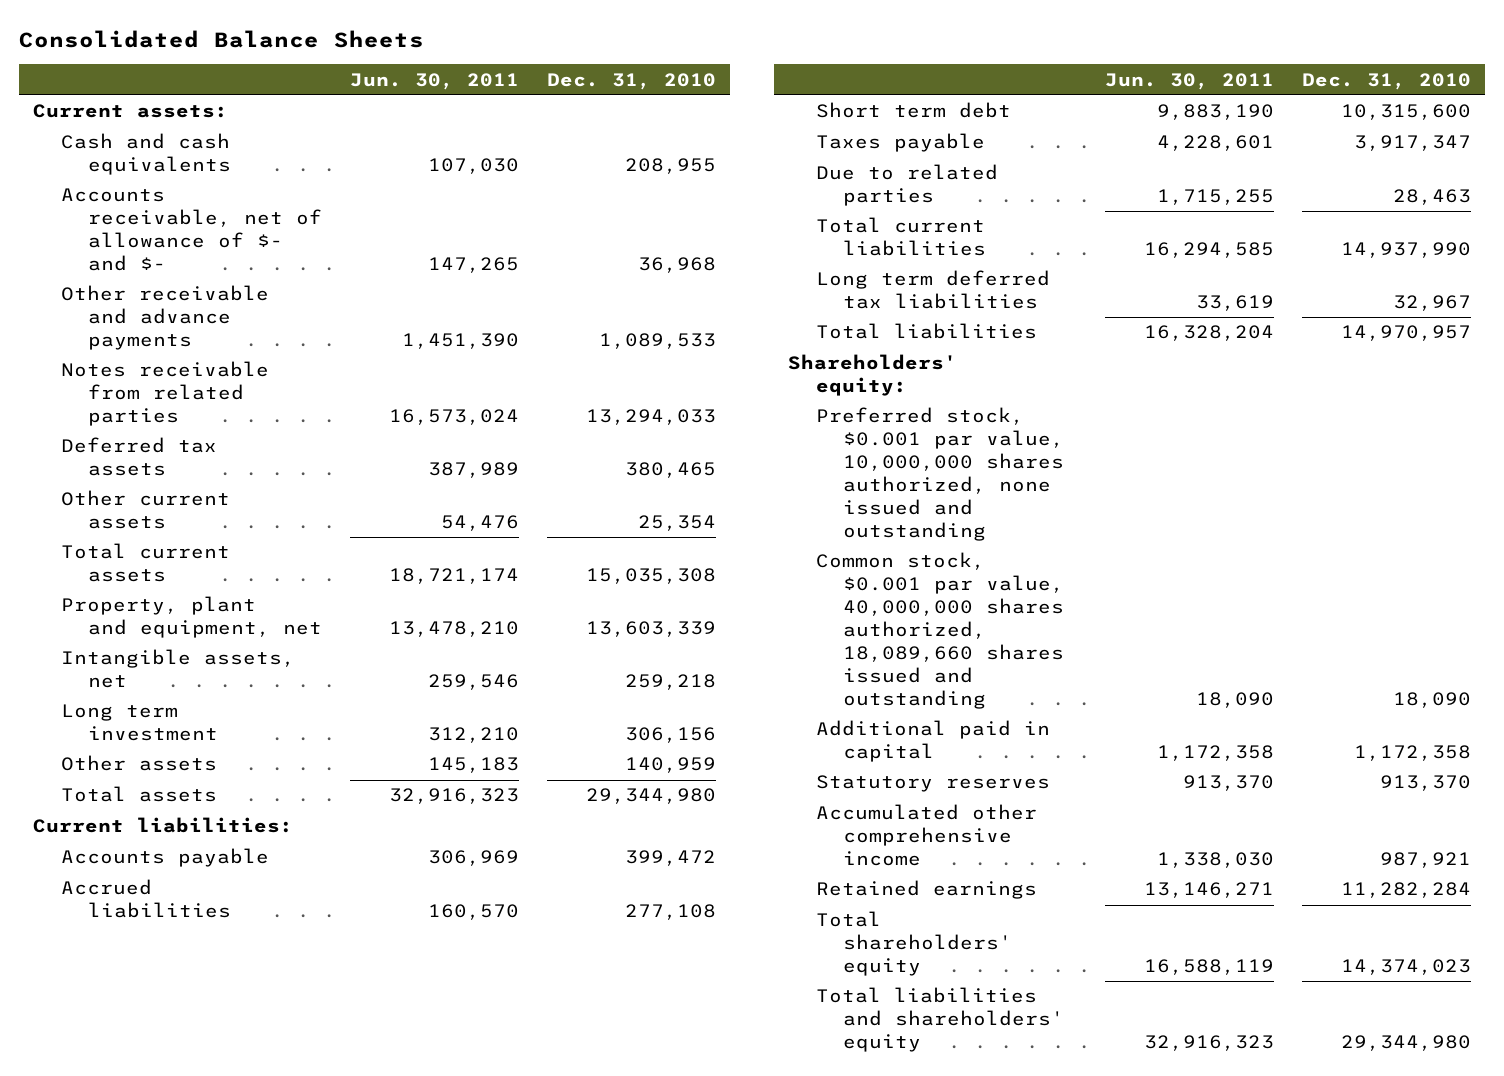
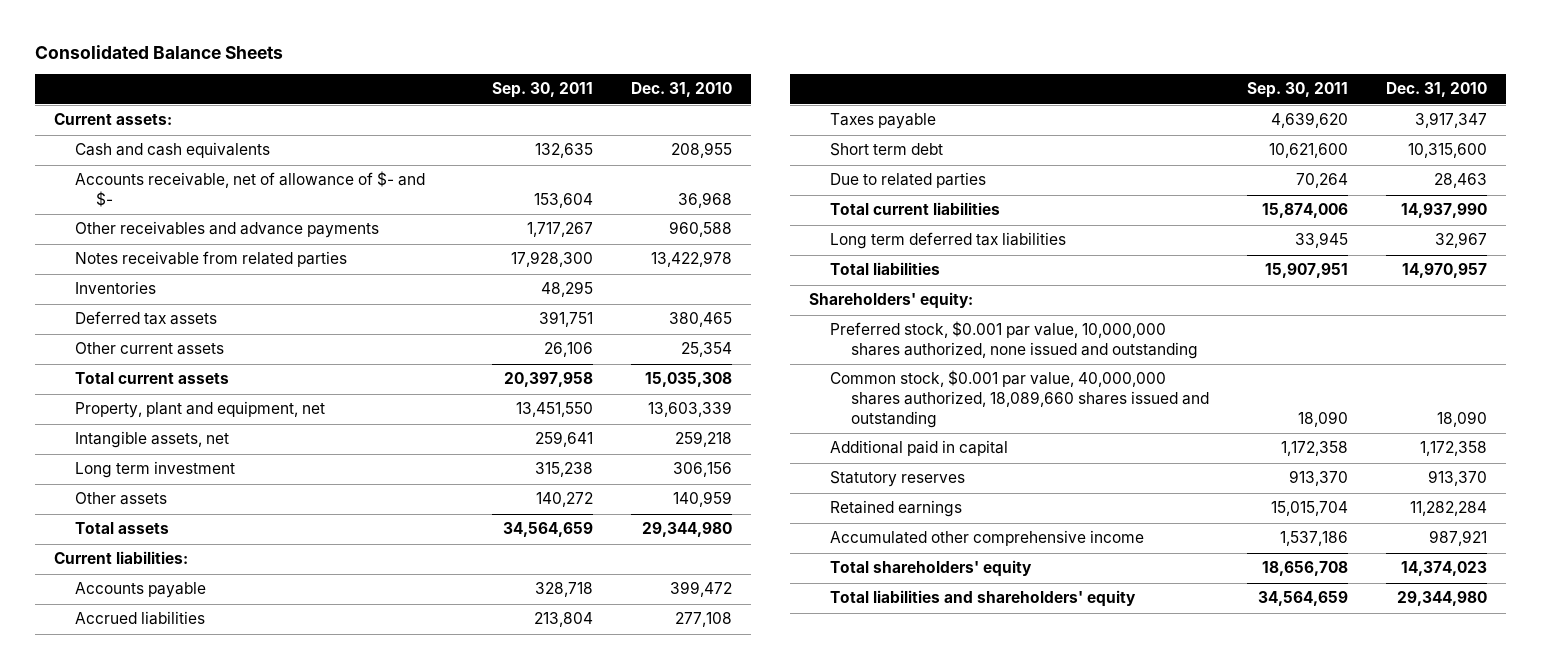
- | Jun. 30, 2011 | Dec. 31, 2010
+ | Sep. 30, 2011 | Dec. 31, 2010
- Other receivable and advance payments | 1,451,390 | 1,089,533
- Notes receivable from related parties | 16,573,024 | 13,294,033
+ Other receivables and advance payments | 1,717,267 | 960,588
+ Notes receivable from related parties | 17,928,300 | 13,422,978
+ Inventories | 48,295 |
moved down: Short term debt | 10,621,600 | 10,315,600
moved down: Accumulated other comprehensive income | 1,537,186 | 987,921

